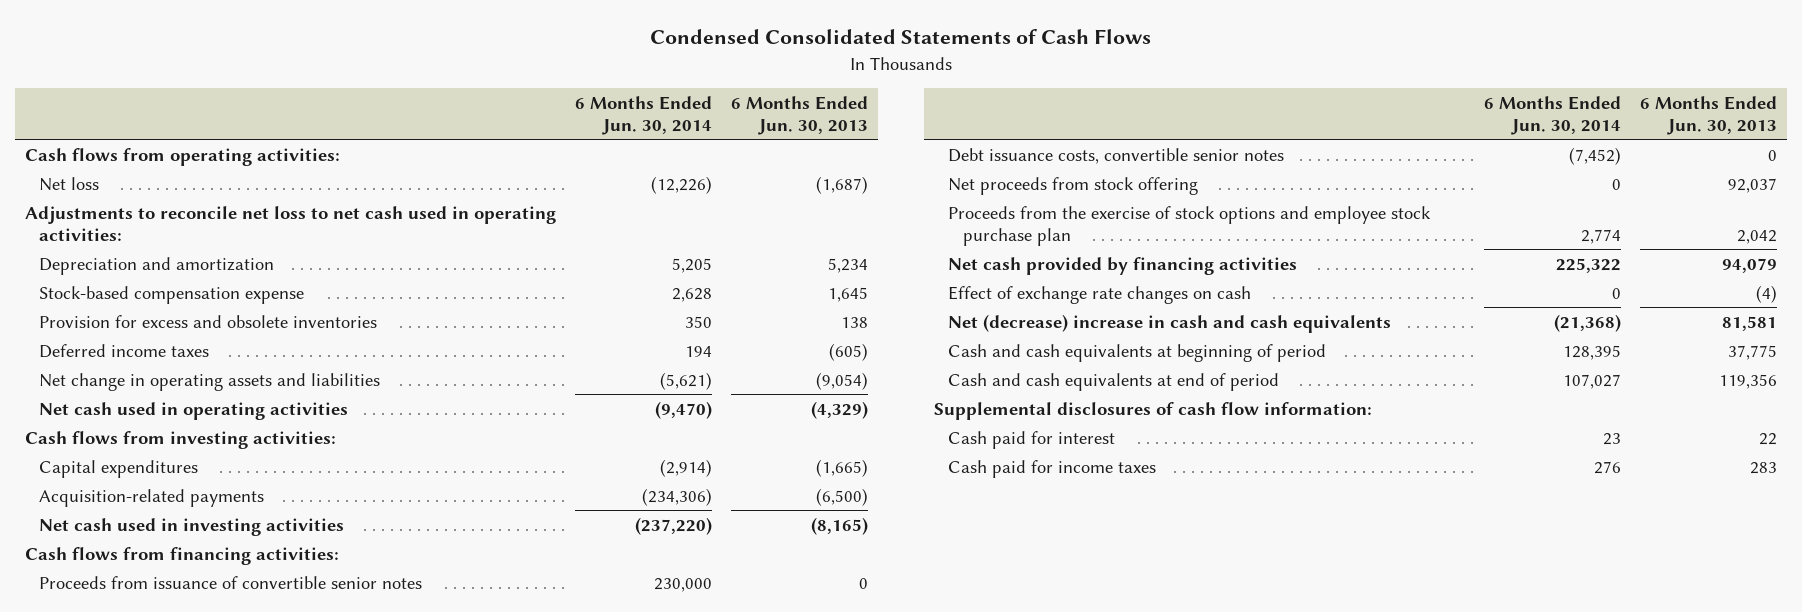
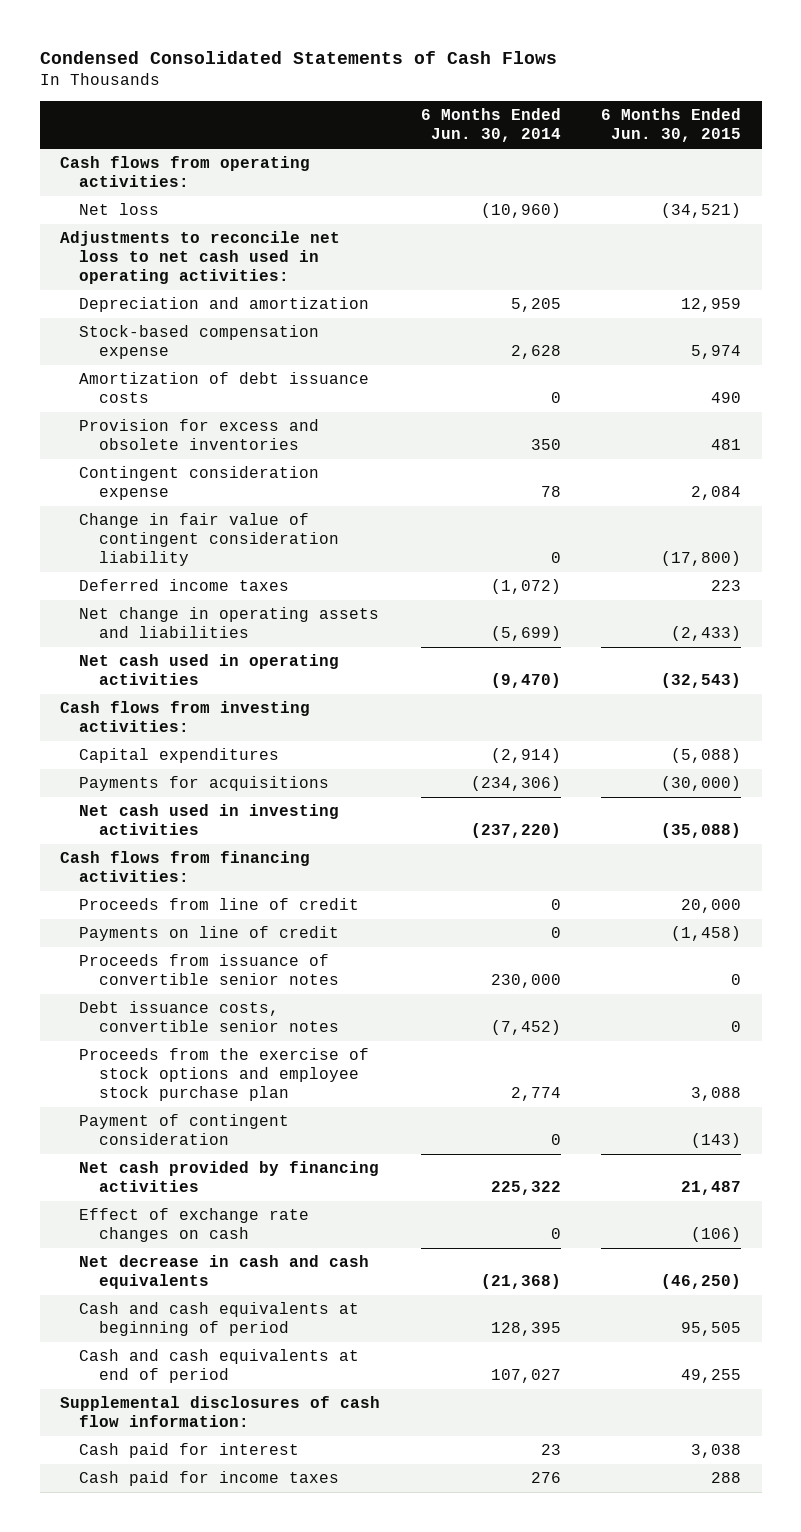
- | 6 Months Ended Jun. 30, 2014 | 6 Months Ended Jun. 30, 2013
+ | 6 Months Ended Jun. 30, 2014 | 6 Months Ended Jun. 30, 2015
- Net loss | (12,226) | (1,687)
+ Net loss | (10,960) | (34,521)
+ Amortization of debt issuance costs | 0 | 490
- Deferred income taxes | 194 | (605)
- Net change in operating assets and liabilities | (5,621) | (9,054)
+ Contingent consideration expense | 78 | 2,084
+ Change in fair value of contingent consideration liability | 0 | (17,800)
+ Deferred income taxes | (1,072) | 223
+ Net change in operating assets and liabilities | (5,699) | (2,433)
- Acquisition-related payments | (234,306) | (6,500)
+ Payments for acquisitions | (234,306) | (30,000)
+ Proceeds from line of credit | 0 | 20,000
+ Payments on line of credit | 0 | (1,458)
- Net proceeds from stock offering | 0 | 92,037
+ Payment of contingent consideration | 0 | (143)
- Net (decrease) increase in cash and cash equivalents | (21,368) | 81,581
+ Net decrease in cash and cash equivalents | (21,368) | (46,250)

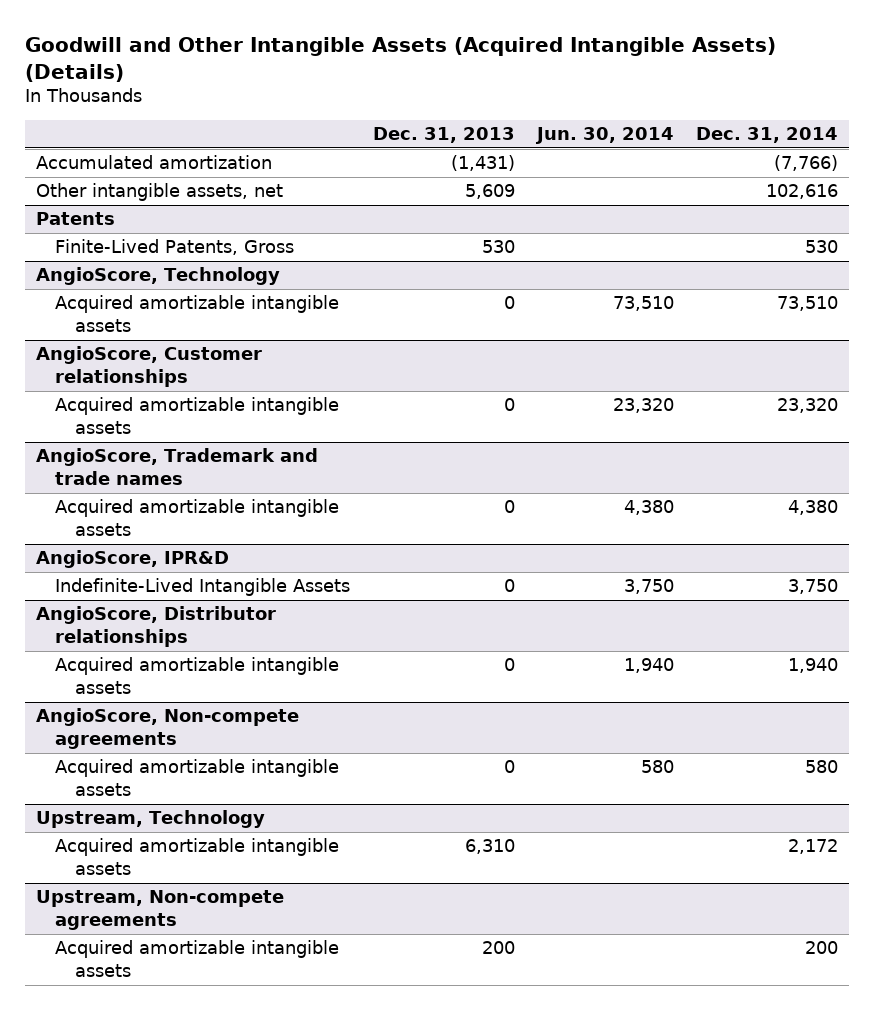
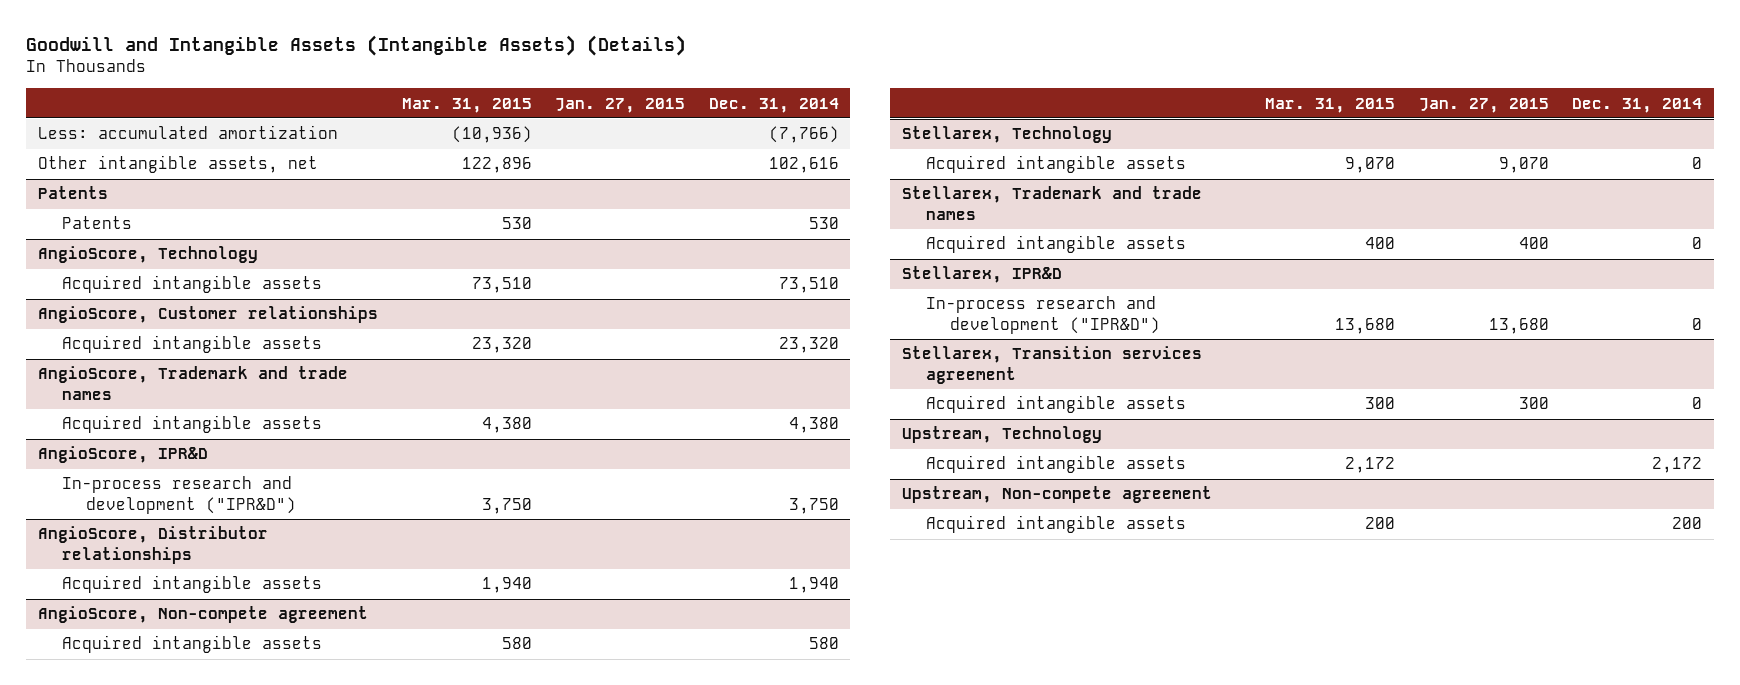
- Goodwill and Other Intangible Assets (Acquired Intangible Assets) (Details)
+ Goodwill and Intangible Assets (Intangible Assets) (Details)
- | Dec. 31, 2013 | Jun. 30, 2014 | Dec. 31, 2014
+ | Mar. 31, 2015 | Jan. 27, 2015 | Dec. 31, 2014
- Accumulated amortization | (1,431) | | (7,766)
+ Less: accumulated amortization | (10,936) | | (7,766)
@ Patents
- Finite-Lived Patents, Gross | 530 | | 530
+ Patents | 530 | | 530
@ AngioScore, Technology
- Acquired amortizable intangible assets | 0 | 73,510 | 73,510
+ Acquired intangible assets | 73,510 | | 73,510
@ AngioScore, Customer relationships
- Acquired amortizable intangible assets | 0 | 23,320 | 23,320
+ Acquired intangible assets | 23,320 | | 23,320
@ AngioScore, Trademark and trade names
- Acquired amortizable intangible assets | 0 | 4,380 | 4,380
+ Acquired intangible assets | 4,380 | | 4,380
@ AngioScore, IPR&D
- Indefinite-Lived Intangible Assets | 0 | 3,750 | 3,750
+ In-process research and development ("IPR&D") | 3,750 | | 3,750
@ AngioScore, Distributor relationships
- Acquired amortizable intangible assets | 0 | 1,940 | 1,940
- AngioScore, Non-compete agreements
- Acquired amortizable intangible assets | 0 | 580 | 580
@ AngioScore, Distributor relationships
+ Acquired intangible assets | 1,940 | | 1,940
+ AngioScore, Non-compete agreement
+ Acquired intangible assets | 580 | | 580
+ Stellarex, Technology
+ Acquired intangible assets | 9,070 | 9,070 | 0
+ Stellarex, Trademark and trade names
+ Acquired intangible assets | 400 | 400 | 0
+ Stellarex, IPR&D
+ In-process research and development ("IPR&D") | 13,680 | 13,680 | 0
+ Stellarex, Transition services agreement
+ Acquired intangible assets | 300 | 300 | 0
@ Upstream, Technology
- Acquired amortizable intangible assets | 6,310 | | 2,172
- Upstream, Non-compete agreements
- Acquired amortizable intangible assets | 200 | | 200
@ Upstream, Technology
+ Acquired intangible assets | 2,172 | | 2,172
+ Upstream, Non-compete agreement
+ Acquired intangible assets | 200 | | 200

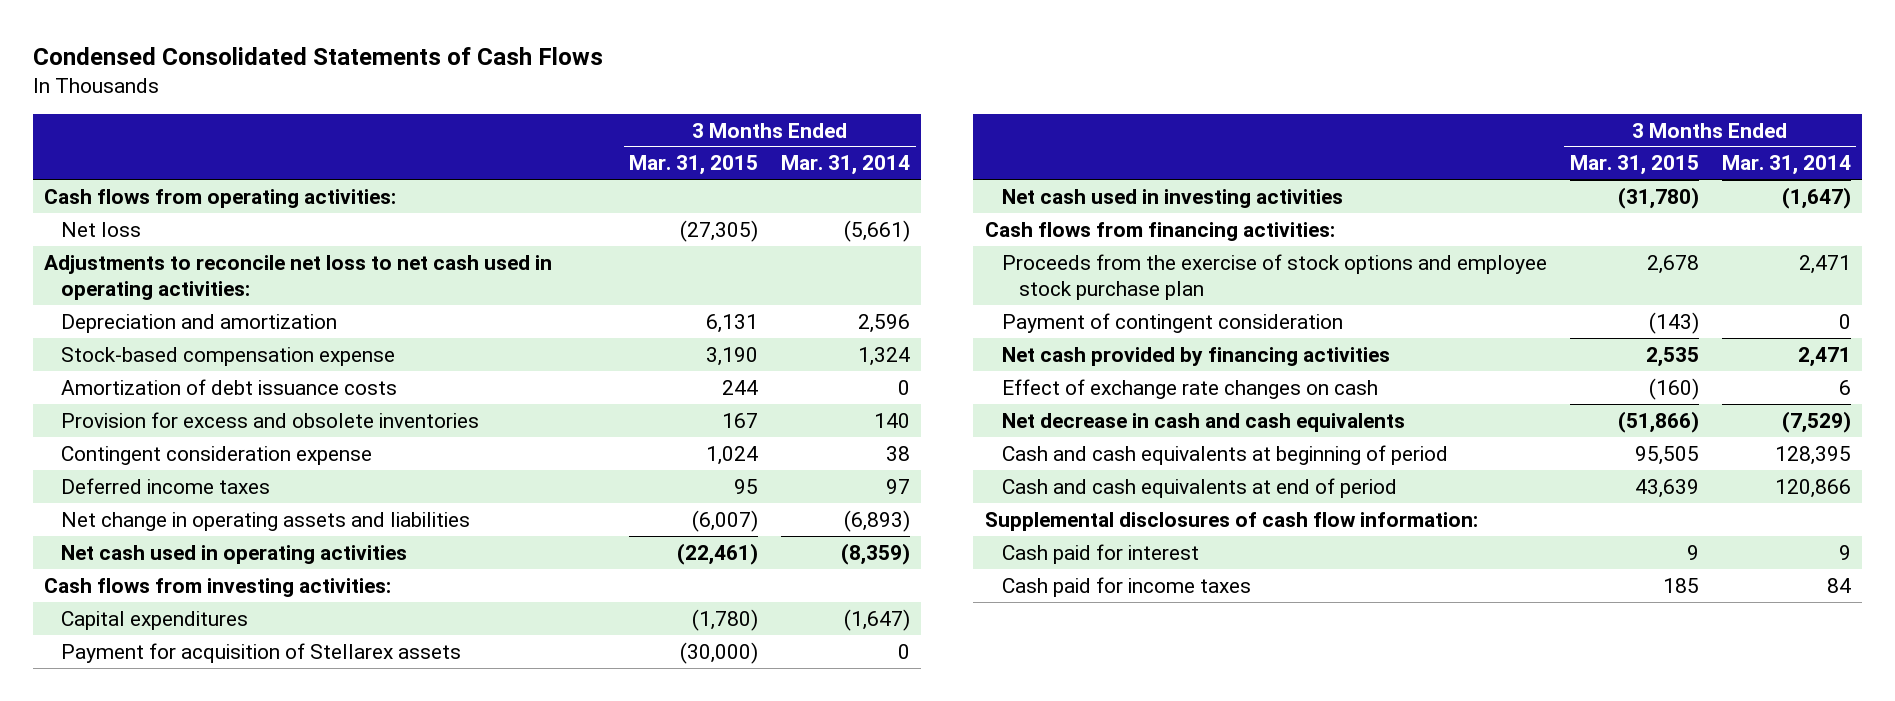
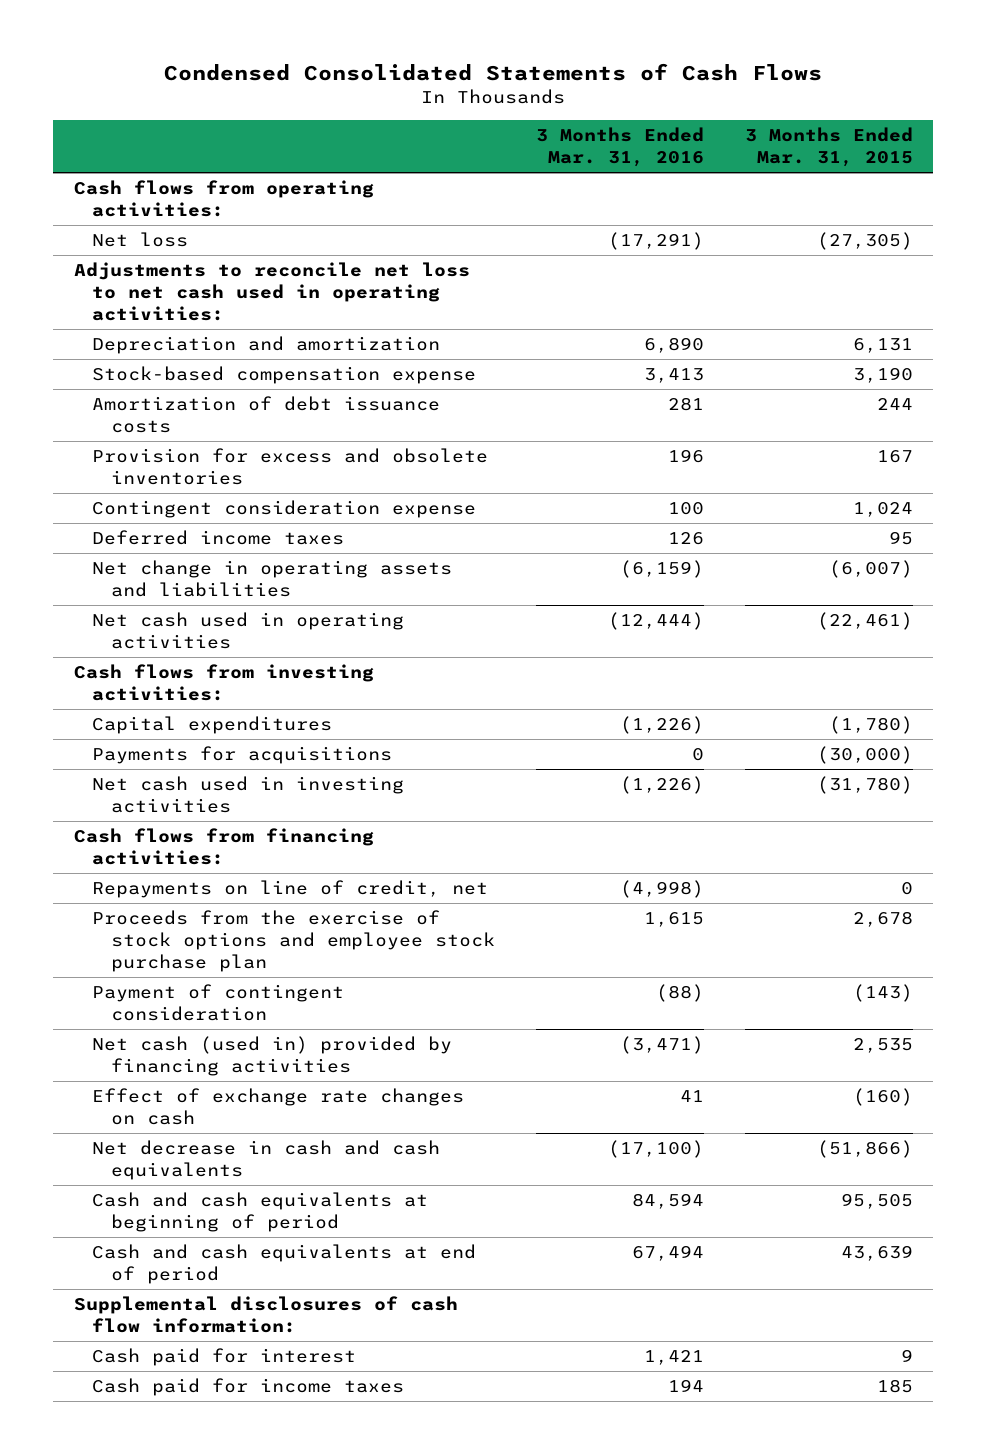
- | 3 Months Ended Mar. 31, 2015 | 3 Months Ended Mar. 31, 2014
+ | 3 Months Ended Mar. 31, 2016 | 3 Months Ended Mar. 31, 2015
- Payment for acquisition of Stellarex assets | (30,000) | 0
+ Payments for acquisitions | 0 | (30,000)
+ Repayments on line of credit, net | (4,998) | 0
- Net cash provided by financing activities | 2,535 | 2,471
+ Net cash (used in) provided by financing activities | (3,471) | 2,535

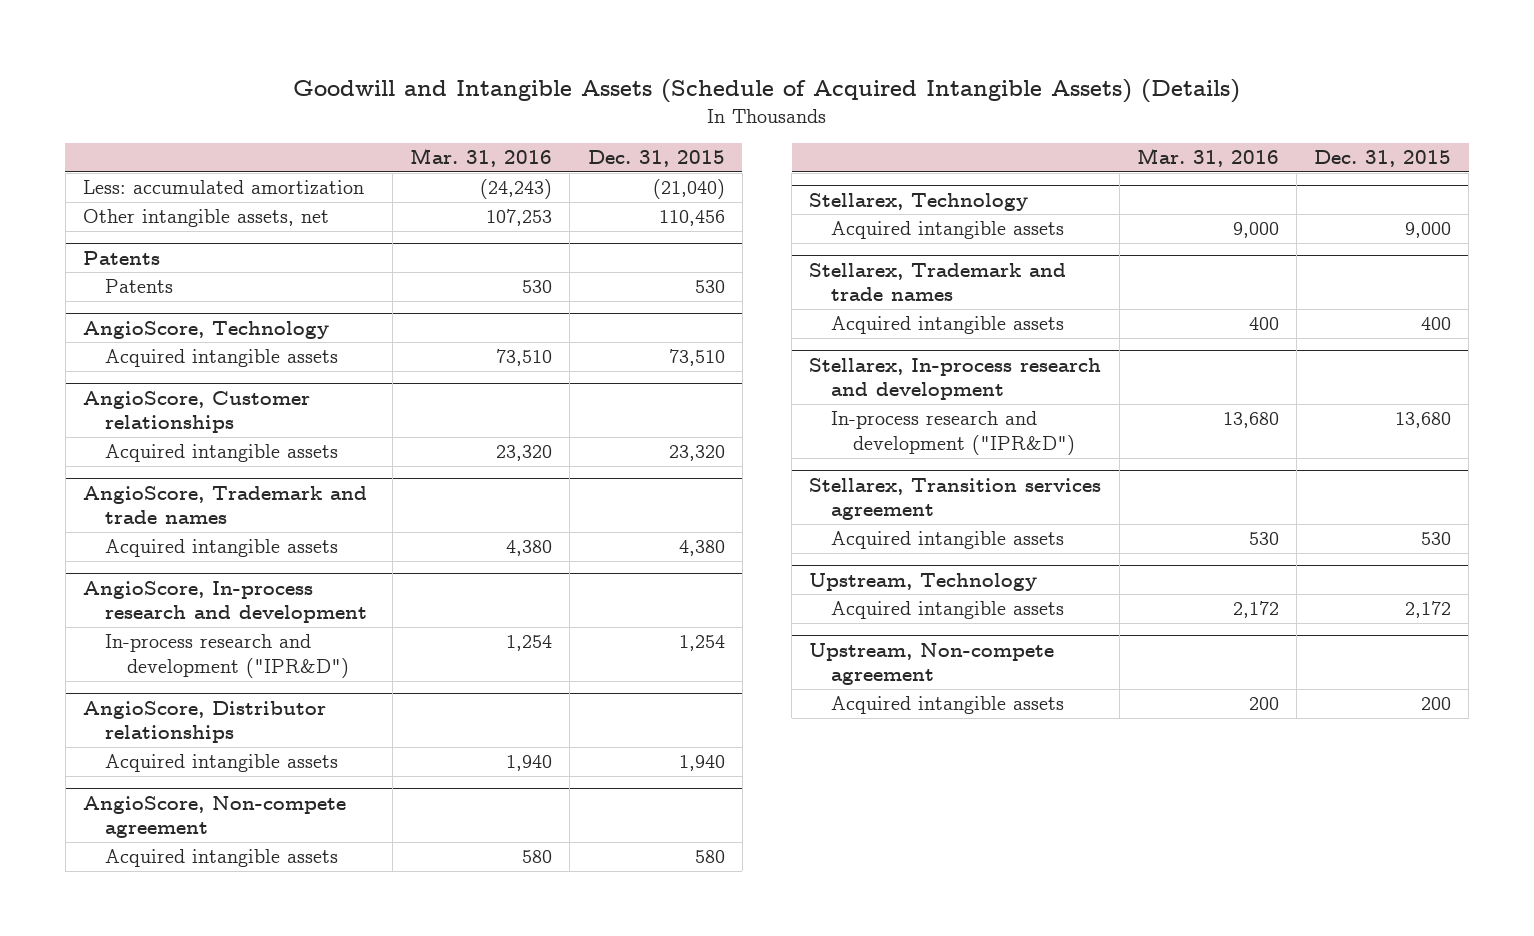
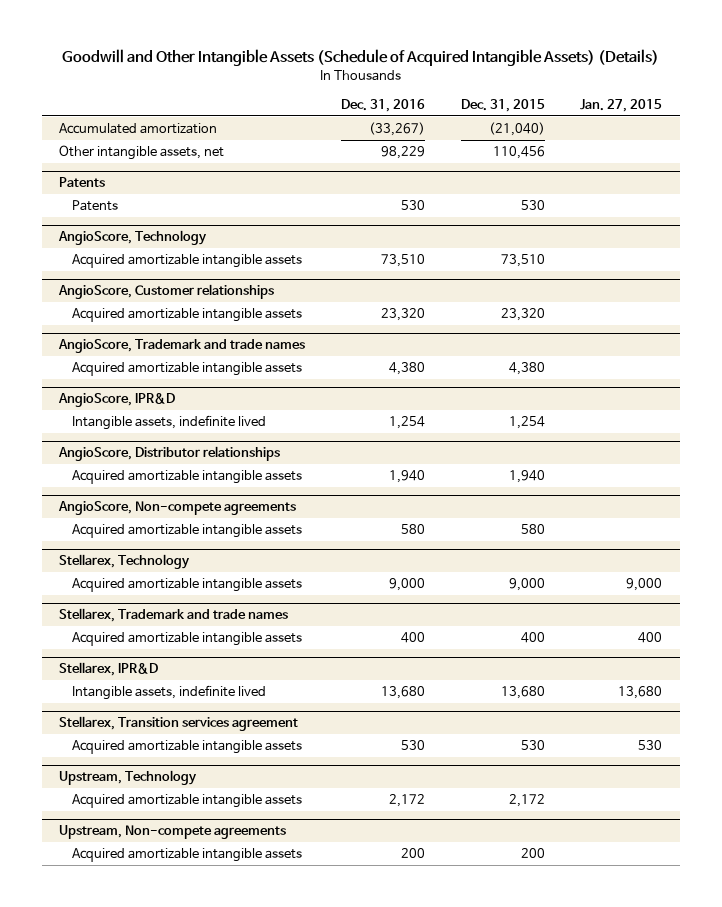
- Goodwill and Intangible Assets (Schedule of Acquired Intangible Assets) (Details)
+ Goodwill and Other Intangible Assets (Schedule of Acquired Intangible Assets) (Details)
- | Mar. 31, 2016 | Dec. 31, 2015
+ | Dec. 31, 2016 | Dec. 31, 2015 | Jan. 27, 2015
- Less: accumulated amortization | (24,243) | (21,040)
+ Accumulated amortization | (33,267) | (21,040) |
@ AngioScore, Technology
- Acquired intangible assets | 73,510 | 73,510
+ Acquired amortizable intangible assets | 73,510 | 73,510 |
@ AngioScore, Customer relationships
- Acquired intangible assets | 23,320 | 23,320
+ Acquired amortizable intangible assets | 23,320 | 23,320 |
@ AngioScore, Trademark and trade names
- Acquired intangible assets | 4,380 | 4,380
- AngioScore, In-process research and development
- In-process research and development ("IPR&D") | 1,254 | 1,254
@ AngioScore, Trademark and trade names
+ Acquired amortizable intangible assets | 4,380 | 4,380 |
+ AngioScore, IPR&D
+ Intangible assets, indefinite lived | 1,254 | 1,254 |
@ AngioScore, Distributor relationships
- Acquired intangible assets | 1,940 | 1,940
- AngioScore, Non-compete agreement
- Acquired intangible assets | 580 | 580
@ AngioScore, Distributor relationships
+ Acquired amortizable intangible assets | 1,940 | 1,940 |
+ AngioScore, Non-compete agreements
+ Acquired amortizable intangible assets | 580 | 580 |
@ Stellarex, Technology
- Acquired intangible assets | 9,000 | 9,000
+ Acquired amortizable intangible assets | 9,000 | 9,000 | 9,000
@ Stellarex, Trademark and trade names
- Acquired intangible assets | 400 | 400
- Stellarex, In-process research and development
- In-process research and development ("IPR&D") | 13,680 | 13,680
@ Stellarex, Trademark and trade names
+ Acquired amortizable intangible assets | 400 | 400 | 400
+ Stellarex, IPR&D
+ Intangible assets, indefinite lived | 13,680 | 13,680 | 13,680
@ Stellarex, Transition services agreement
- Acquired intangible assets | 530 | 530
+ Acquired amortizable intangible assets | 530 | 530 | 530
@ Upstream, Technology
- Acquired intangible assets | 2,172 | 2,172
- Upstream, Non-compete agreement
- Acquired intangible assets | 200 | 200
@ Upstream, Technology
+ Acquired amortizable intangible assets | 2,172 | 2,172 |
+ Upstream, Non-compete agreements
+ Acquired amortizable intangible assets | 200 | 200 |

